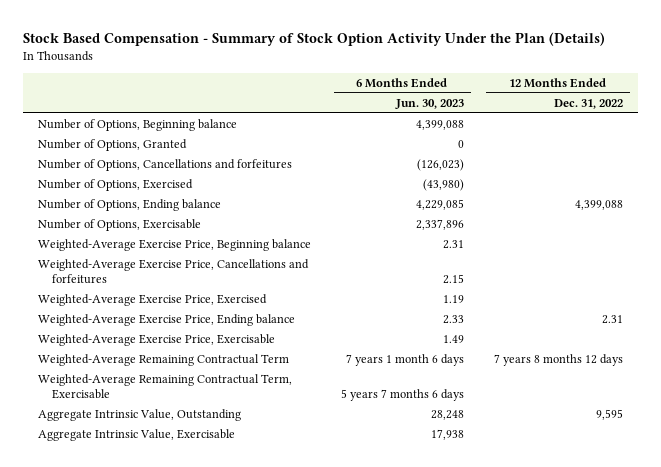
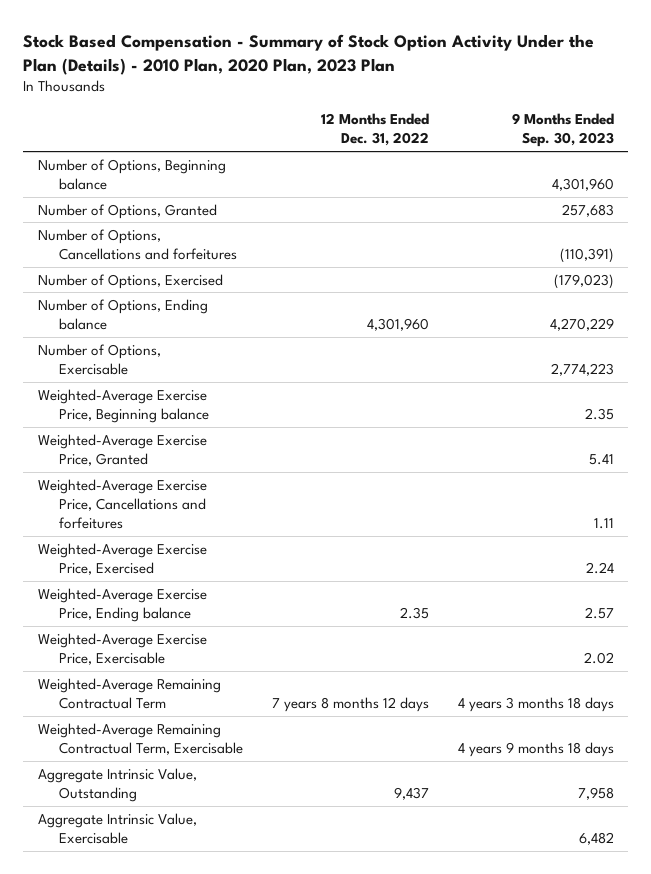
- Stock Based Compensation - Summary of Stock Option Activity Under the Plan (Details)
+ Stock Based Compensation - Summary of Stock Option Activity Under the Plan (Details) - 2010 Plan, 2020 Plan, 2023 Plan
- | 6 Months Ended Jun. 30, 2023 | 12 Months Ended Dec. 31, 2022
+ | 12 Months Ended Dec. 31, 2022 | 9 Months Ended Sep. 30, 2023
- Number of Options, Ending balance | 4,229,085 | 4,399,088
+ Number of Options, Ending balance | 4,301,960 | 4,270,229
+ Weighted-Average Exercise Price, Granted | | 5.41
- Weighted-Average Exercise Price, Ending balance | 2.33 | 2.31
+ Weighted-Average Exercise Price, Ending balance | 2.35 | 2.57
- Aggregate Intrinsic Value, Outstanding | 28,248 | 9,595
+ Aggregate Intrinsic Value, Outstanding | 9,437 | 7,958

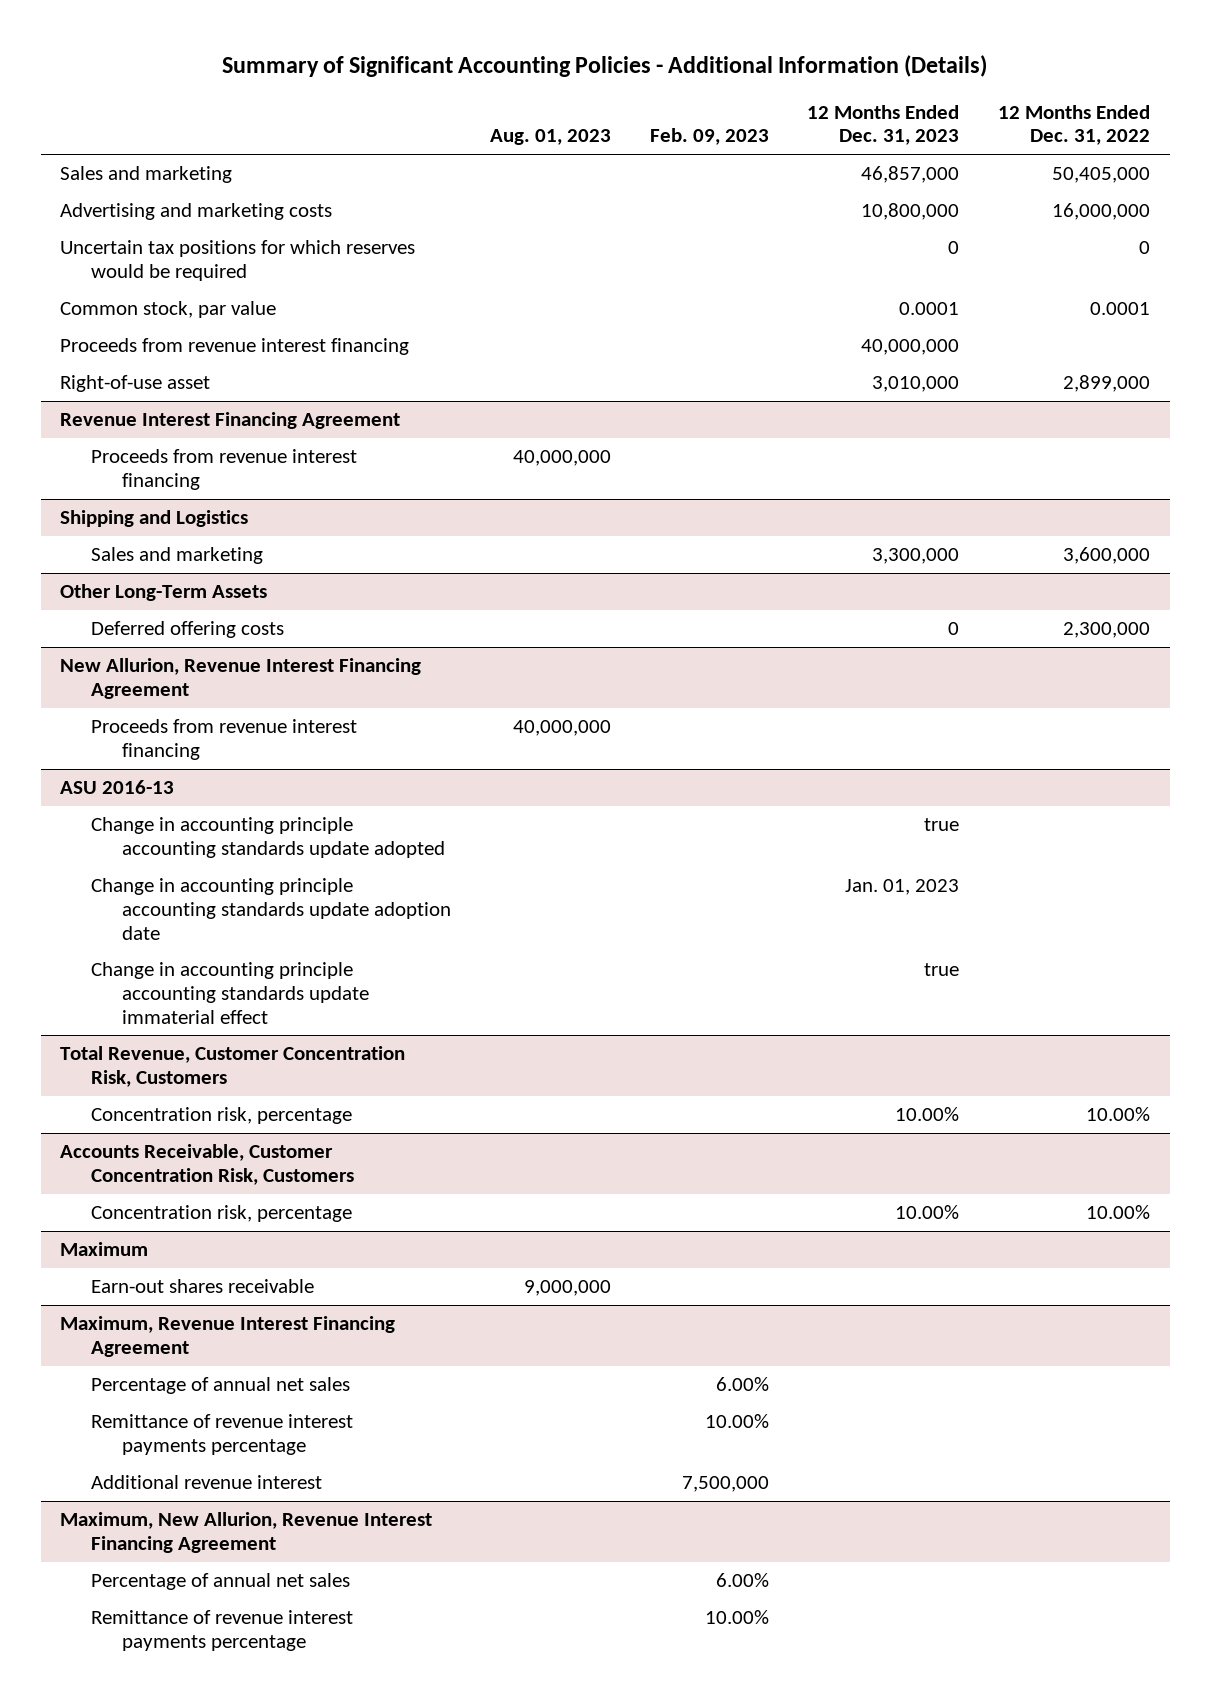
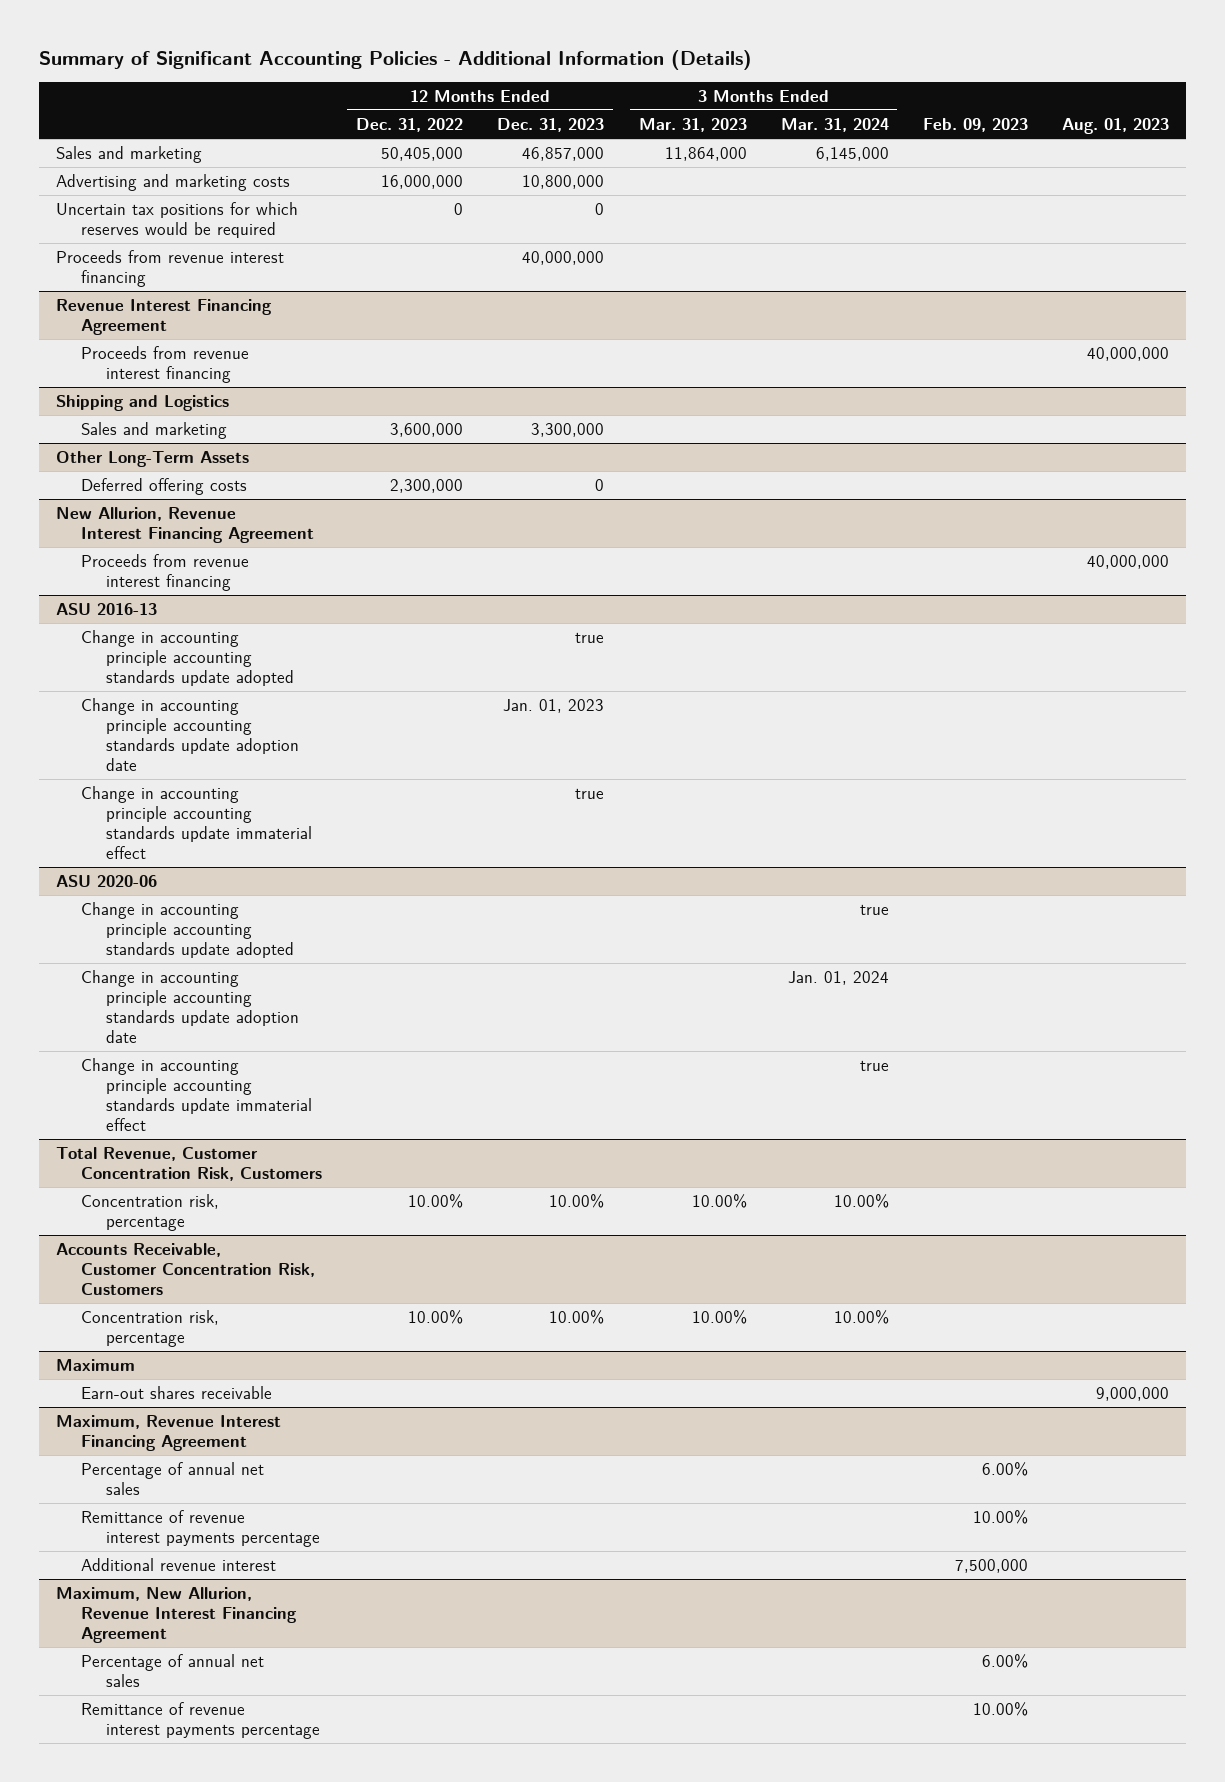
- | Aug. 01, 2023 | Feb. 09, 2023 | 12 Months Ended Dec. 31, 2023 | 12 Months Ended Dec. 31, 2022
+ | 12 Months Ended Dec. 31, 2022 | 12 Months Ended Dec. 31, 2023 | 3 Months Ended Mar. 31, 2023 | 3 Months Ended Mar. 31, 2024 | Feb. 09, 2023 | Aug. 01, 2023
- Common stock, par value | | | 0.0001 | 0.0001
- Right-of-use asset | | | 3,010,000 | 2,899,000
+ ASU 2020-06
+ Change in accounting principle accounting standards update adopted | | | | true | |
+ Change in accounting principle accounting standards update adoption date | | | | Jan. 01, 2024 | |
+ Change in accounting principle accounting standards update immaterial effect | | | | true | |

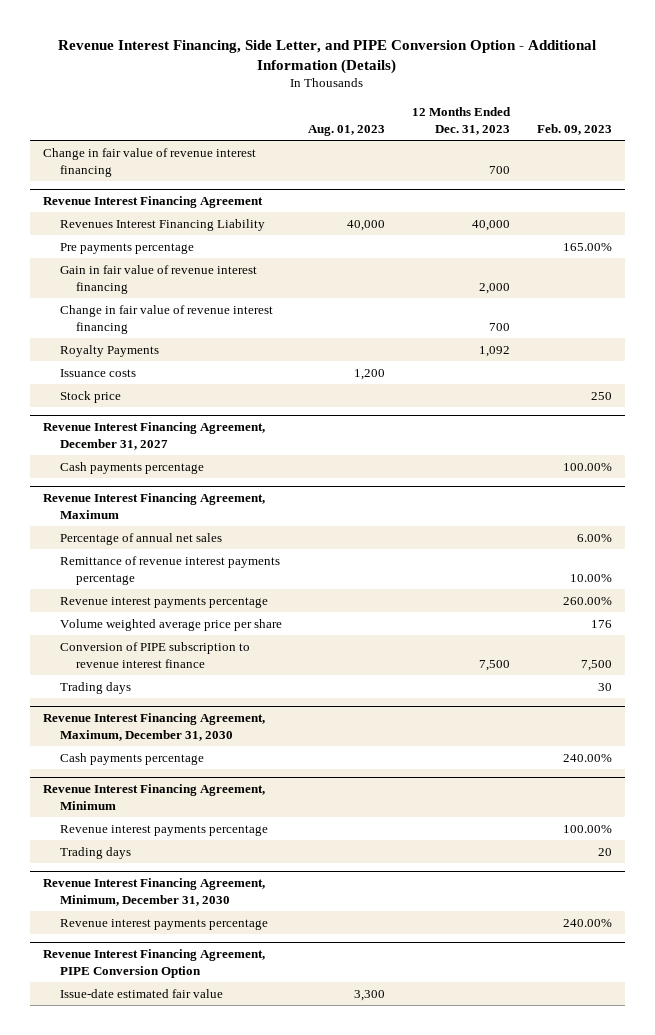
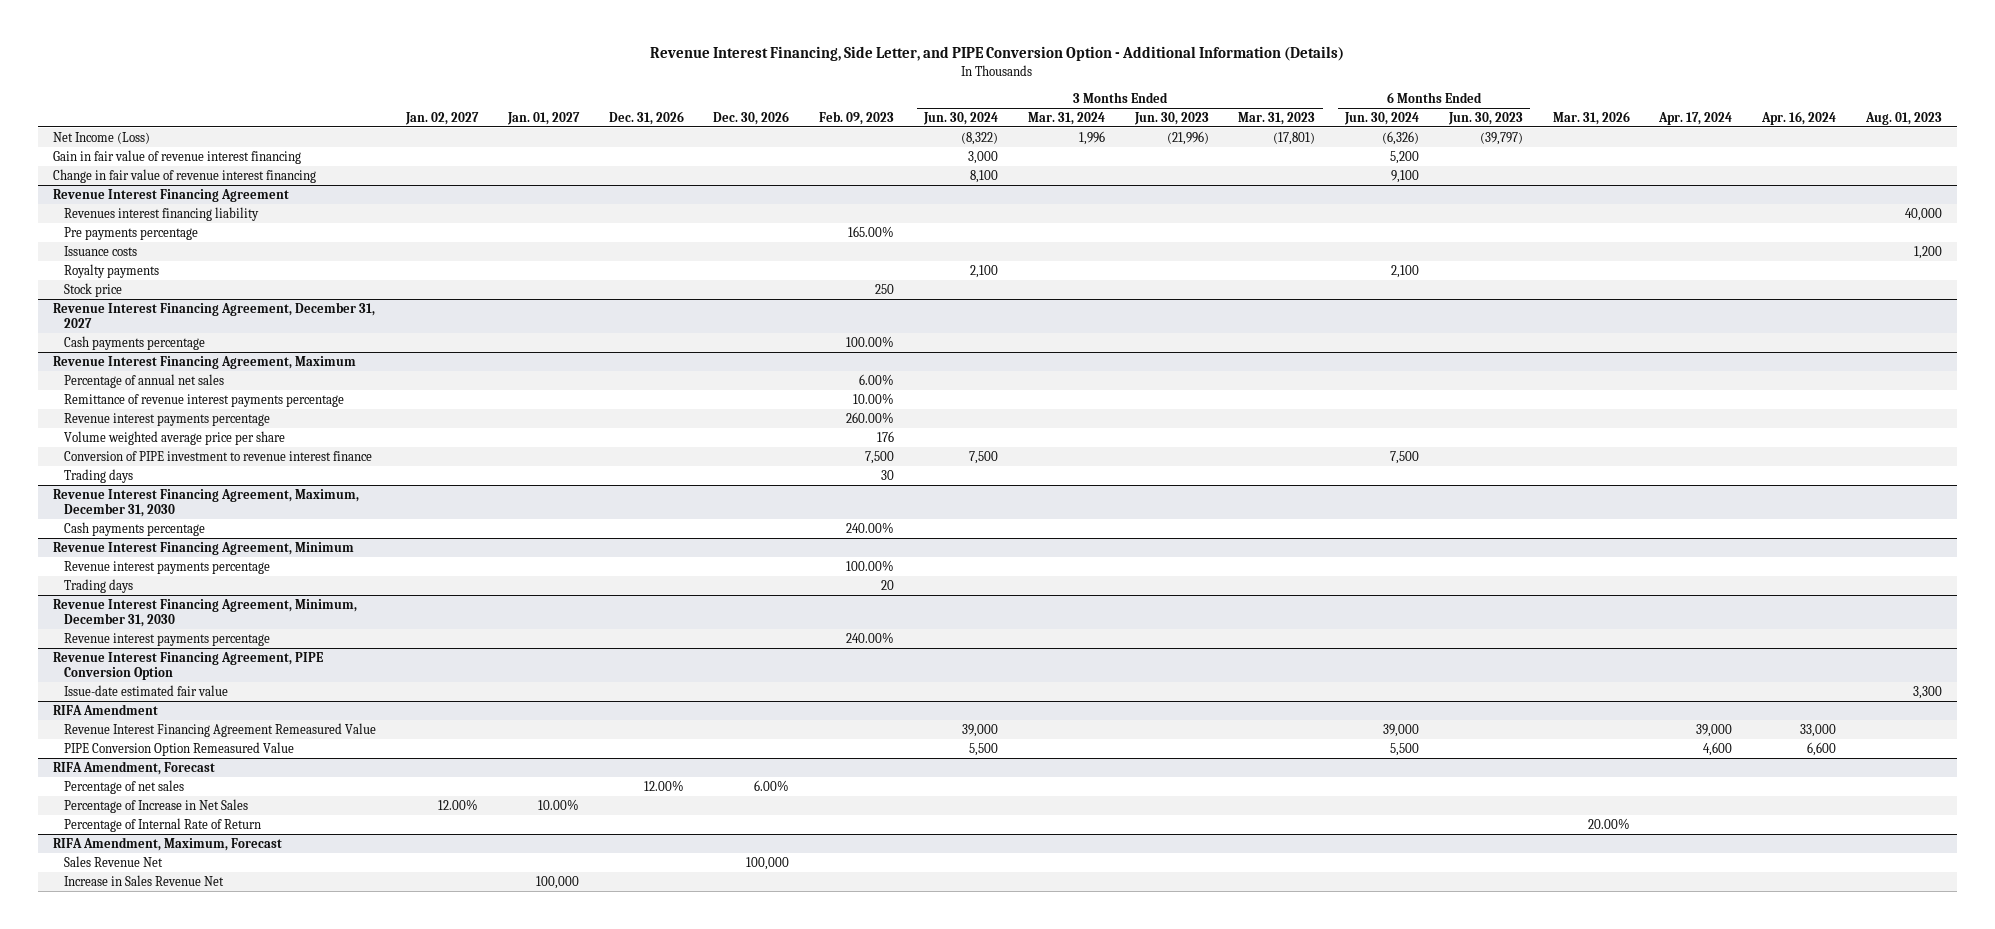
- | Aug. 01, 2023 | 12 Months Ended Dec. 31, 2023 | Feb. 09, 2023
+ | Jan. 02, 2027 | Jan. 01, 2027 | Dec. 31, 2026 | Dec. 30, 2026 | Feb. 09, 2023 | 3 Months Ended Jun. 30, 2024 | 3 Months Ended Mar. 31, 2024 | 3 Months Ended Jun. 30, 2023 | 3 Months Ended Mar. 31, 2023 | 6 Months Ended Jun. 30, 2024 | 6 Months Ended Jun. 30, 2023 | Mar. 31, 2026 | Apr. 17, 2024 | Apr. 16, 2024 | Aug. 01, 2023
+ Net Income (Loss) | | | | | | (8,322) | 1,996 | (21,996) | (17,801) | (6,326) | (39,797) | | | |
+ Gain in fair value of revenue interest financing | | | | | | 3,000 | | | | 5,200 | | | | |
@ Revenue Interest Financing Agreement
- Revenues Interest Financing Liability | 40,000 | 40,000 |
+ Revenues interest financing liability | | | | | | | | | | | | | | | 40,000
- Gain in fair value of revenue interest financing | | 2,000 |
- Change in fair value of revenue interest financing | | 700 |
- Royalty Payments | | 1,092 |
+ Royalty payments | | | | | | 2,100 | | | | 2,100 | | | | |
@ Revenue Interest Financing Agreement, Maximum
- Conversion of PIPE subscription to revenue interest finance | | 7,500 | 7,500
+ Conversion of PIPE investment to revenue interest finance | | | | | 7,500 | 7,500 | | | | 7,500 | | | | |
+ RIFA Amendment
+ Revenue Interest Financing Agreement Remeasured Value | | | | | | 39,000 | | | | 39,000 | | | 39,000 | 33,000 |
+ PIPE Conversion Option Remeasured Value | | | | | | 5,500 | | | | 5,500 | | | 4,600 | 6,600 |
+ RIFA Amendment, Forecast
+ Percentage of net sales | | | 12.00% | 6.00% | | | | | | | | | | |
+ Percentage of Increase in Net Sales | 12.00% | 10.00% | | | | | | | | | | | | |
+ Percentage of Internal Rate of Return | | | | | | | | | | | | 20.00% | | |
+ RIFA Amendment, Maximum, Forecast
+ Sales Revenue Net | | | | 100,000 | | | | | | | | | | |
+ Increase in Sales Revenue Net | | 100,000 | | | | | | | | | | | | |

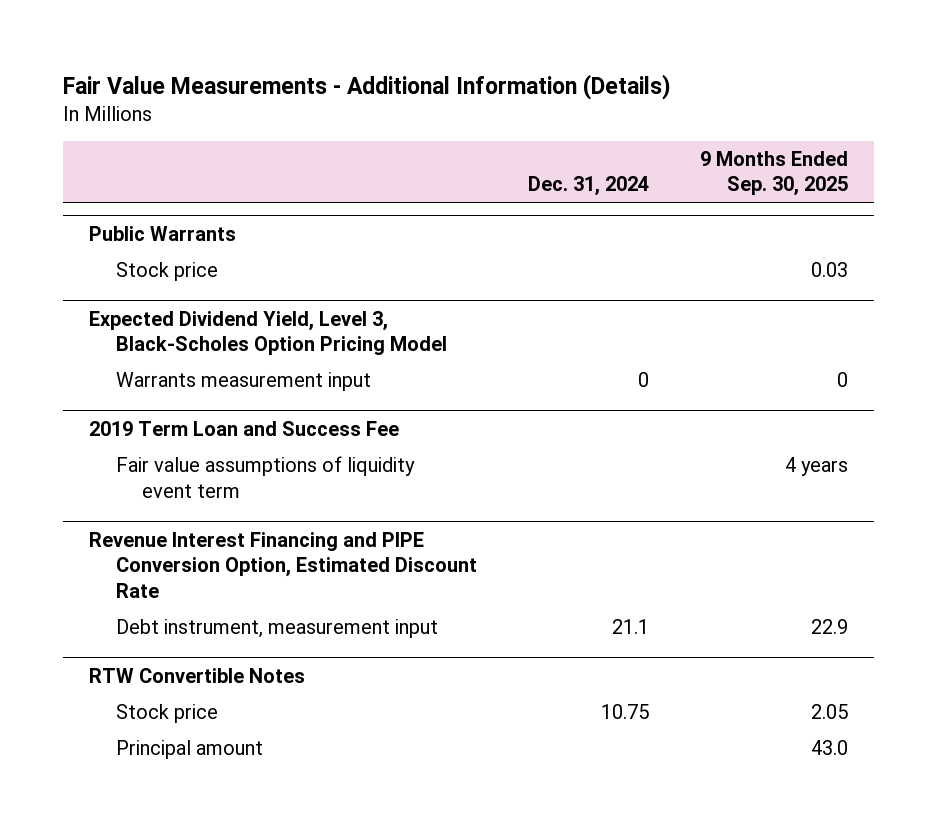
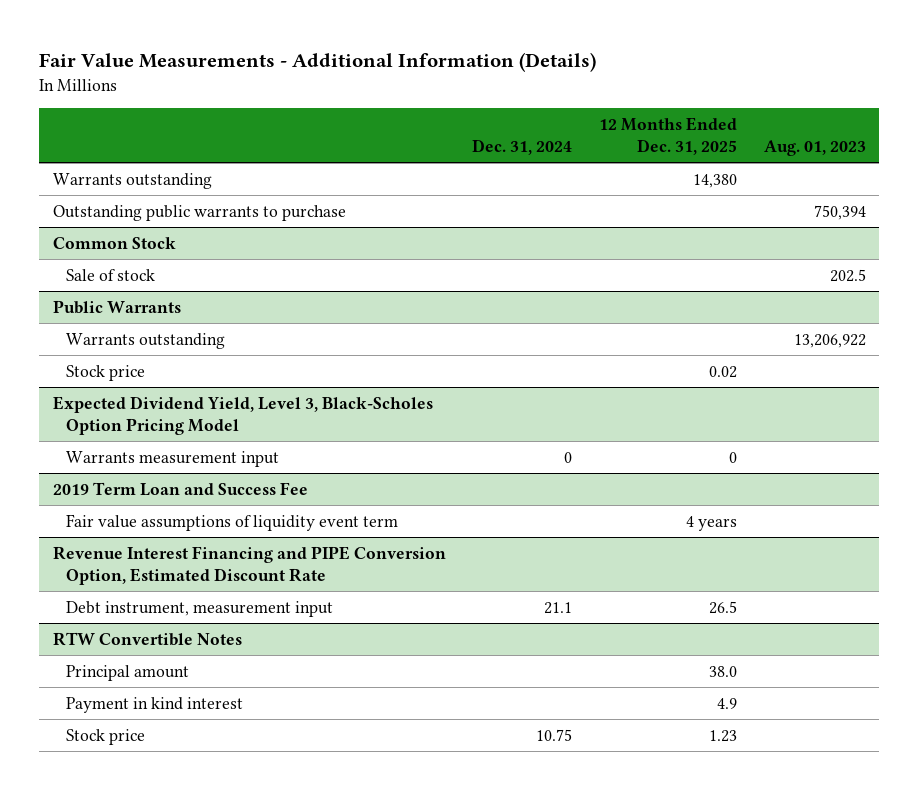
- | Dec. 31, 2024 | 9 Months Ended Sep. 30, 2025
+ | Dec. 31, 2024 | 12 Months Ended Dec. 31, 2025 | Aug. 01, 2023
+ Warrants outstanding | | 14,380 |
+ Outstanding public warrants to purchase | | | 750,394
+ Common Stock
+ Sale of stock | | | 202.5
@ Public Warrants
+ Warrants outstanding | | | 13,206,922
@ RTW Convertible Notes
+ Payment in kind interest | | 4.9 |
moved down: Stock price | 10.75 | 1.23 |

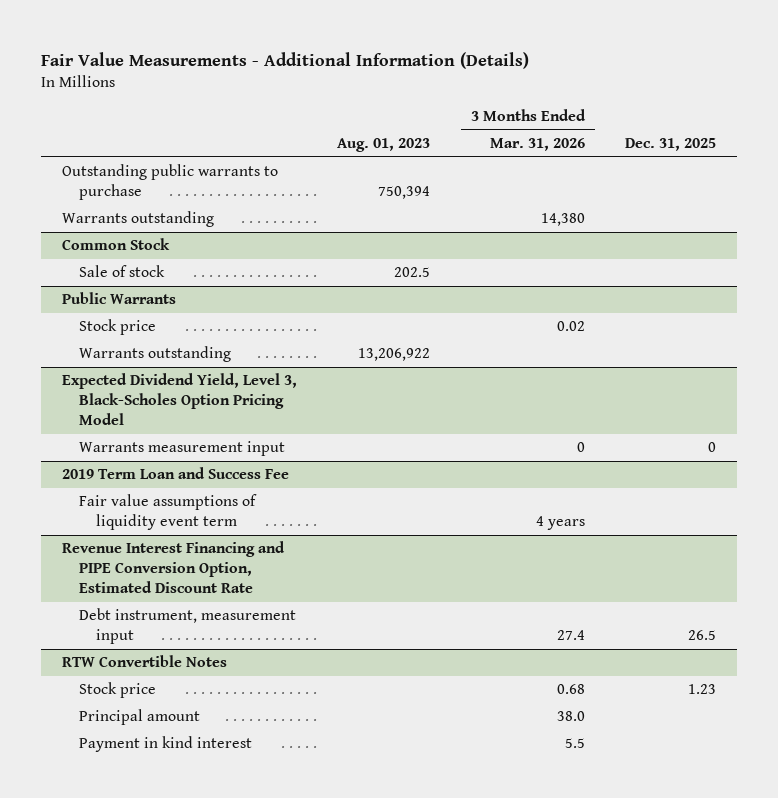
- | Dec. 31, 2024 | 12 Months Ended Dec. 31, 2025 | Aug. 01, 2023
+ | Aug. 01, 2023 | 3 Months Ended Mar. 31, 2026 | Dec. 31, 2025
moved down: Warrants outstanding | | 14,380 |
@ Public Warrants
moved down: Warrants outstanding | 13,206,922 | |
@ RTW Convertible Notes
moved up: Stock price | | 0.68 | 1.23

